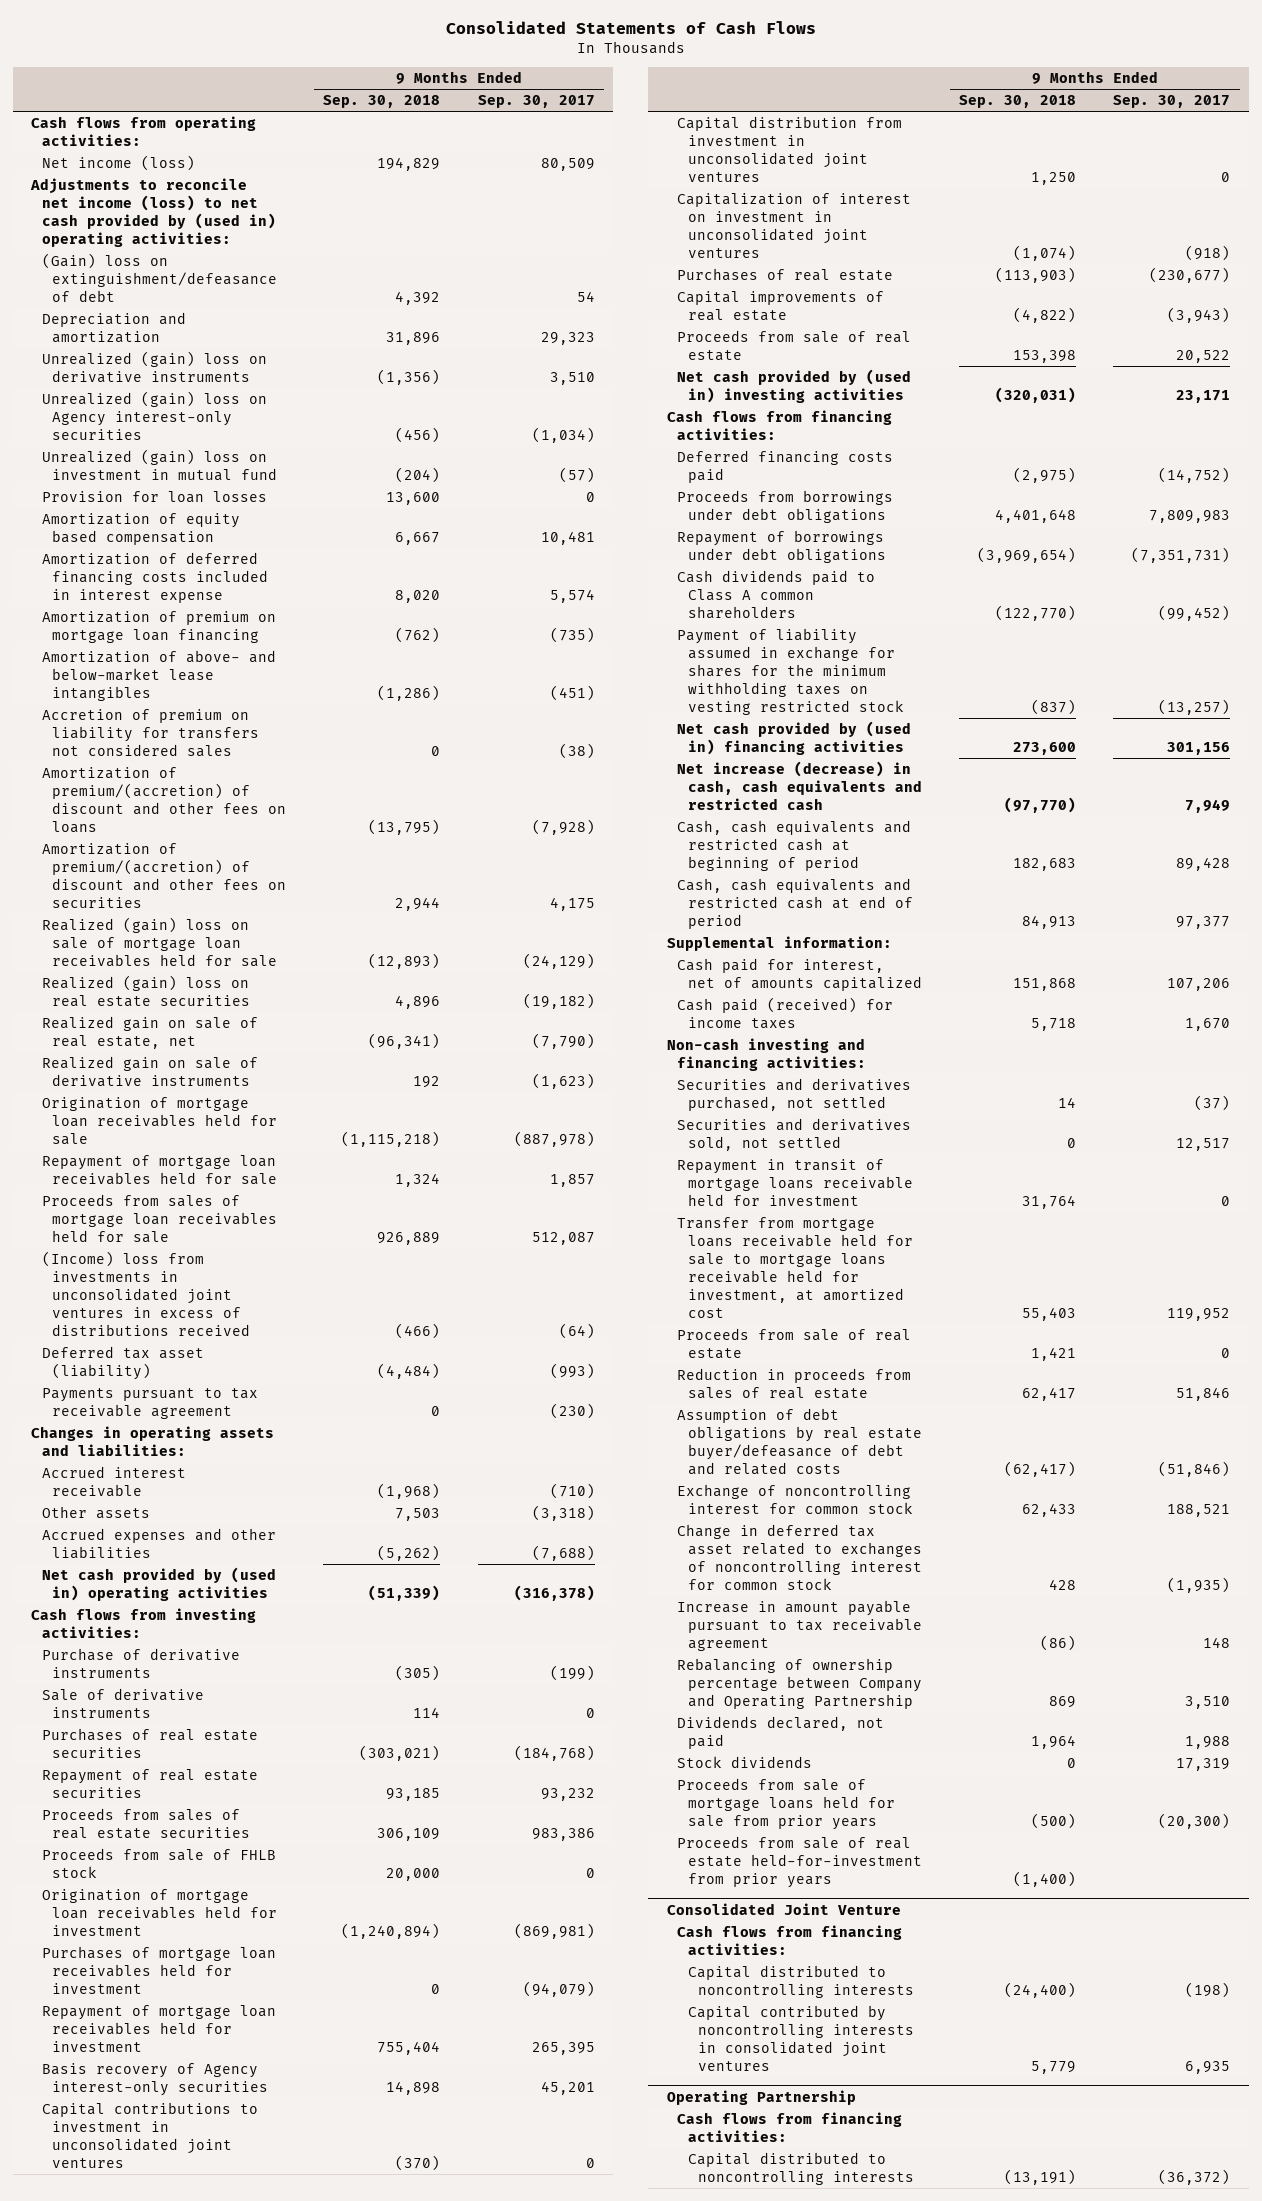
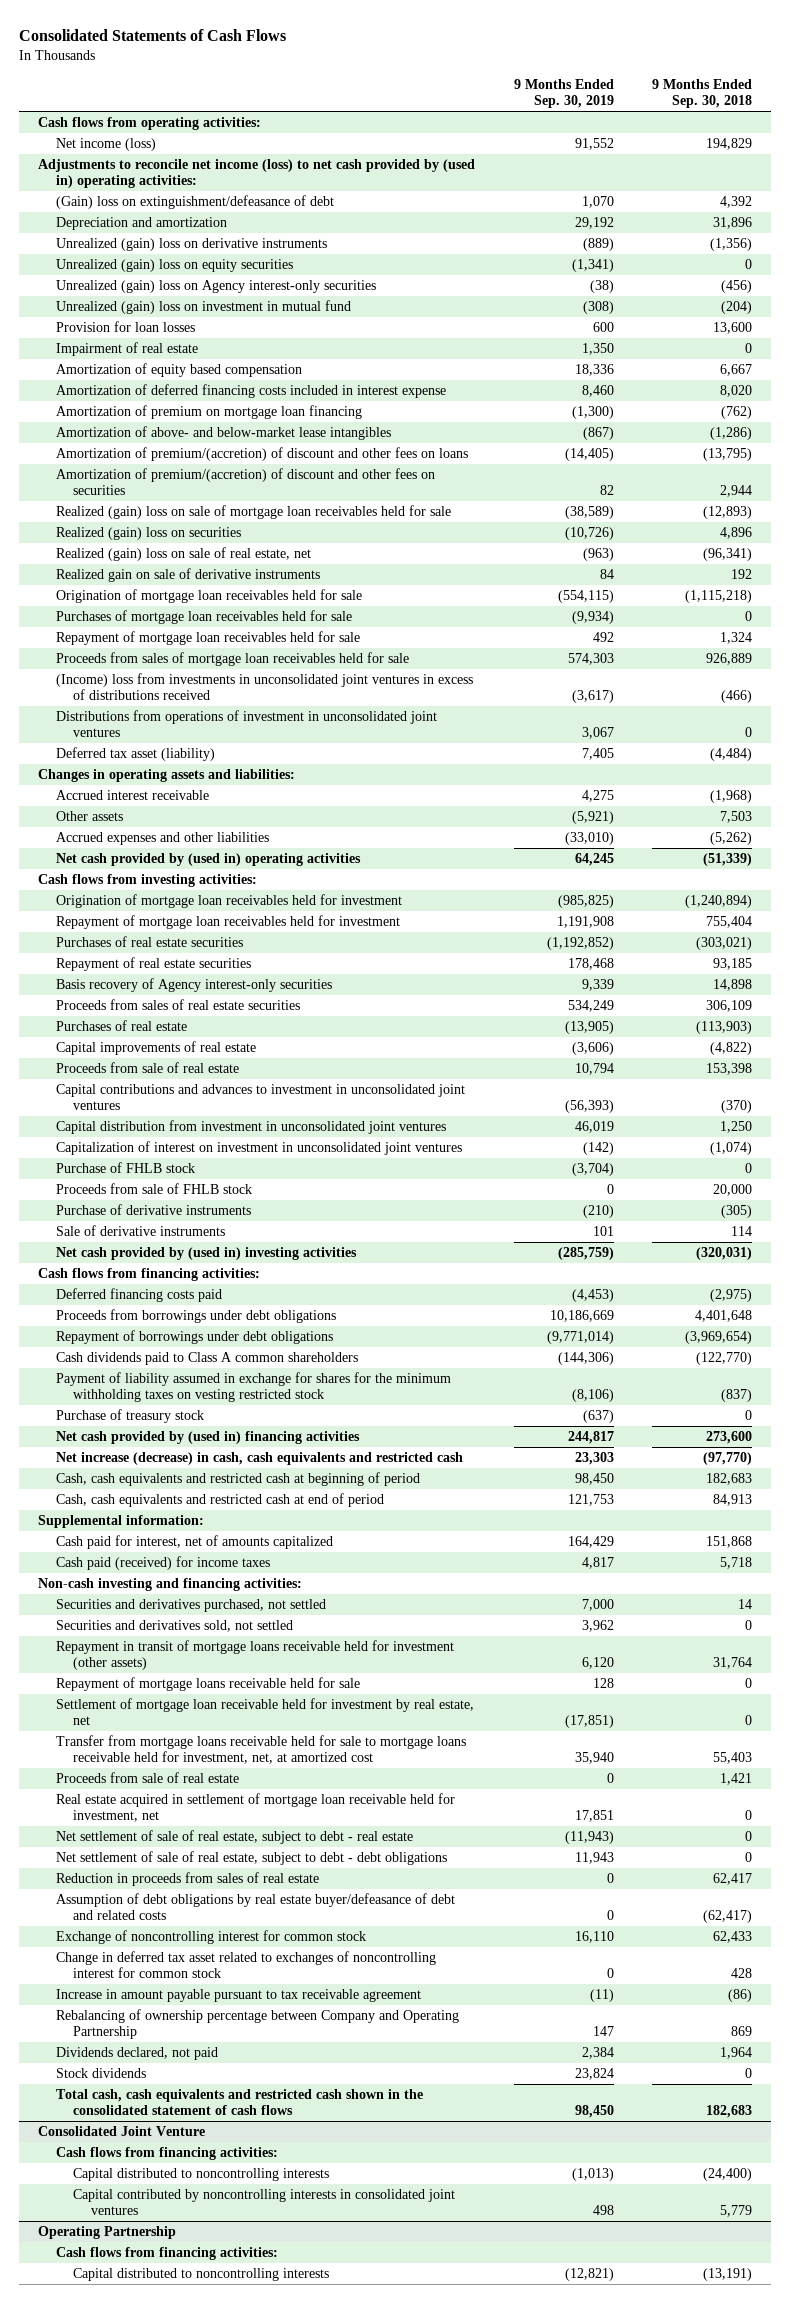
- | 9 Months Ended Sep. 30, 2018 | 9 Months Ended Sep. 30, 2017
+ | 9 Months Ended Sep. 30, 2019 | 9 Months Ended Sep. 30, 2018
+ Unrealized (gain) loss on equity securities | (1,341) | 0
+ Impairment of real estate | 1,350 | 0
- Accretion of premium on liability for transfers not considered sales | 0 | (38)
- Realized (gain) loss on real estate securities | 4,896 | (19,182)
- Realized gain on sale of real estate, net | (96,341) | (7,790)
+ Realized (gain) loss on securities | (10,726) | 4,896
+ Realized (gain) loss on sale of real estate, net | (963) | (96,341)
+ Purchases of mortgage loan receivables held for sale | (9,934) | 0
+ Distributions from operations of investment in unconsolidated joint ventures | 3,067 | 0
- Payments pursuant to tax receivable agreement | 0 | (230)
- Purchases of mortgage loan receivables held for investment | 0 | (94,079)
moved down: Purchases of real estate securities | (1,192,852) | (303,021)
moved down: Repayment of real estate securities | 178,468 | 93,185
- Capital contributions to investment in unconsolidated joint ventures | (370) | 0
moved down: Proceeds from sales of real estate securities | 534,249 | 306,109
+ Capital contributions and advances to investment in unconsolidated joint ventures | (56,393) | (370)
moved down: Capital distribution from investment in unconsolidated joint ventures | 46,019 | 1,250
moved down: Capitalization of interest on investment in unconsolidated joint ventures | (142) | (1,074)
+ Purchase of FHLB stock | (3,704) | 0
moved down: Proceeds from sale of FHLB stock | 0 | 20,000
moved down: Purchase of derivative instruments | (210) | (305)
moved down: Sale of derivative instruments | 101 | 114
+ Purchase of treasury stock | (637) | 0
- Repayment in transit of mortgage loans receivable held for investment | 31,764 | 0
- Transfer from mortgage loans receivable held for sale to mortgage loans receivable held for investment, at amortized cost | 55,403 | 119,952
+ Repayment in transit of mortgage loans receivable held for investment (other assets) | 6,120 | 31,764
+ Repayment of mortgage loans receivable held for sale | 128 | 0
+ Settlement of mortgage loan receivable held for investment by real estate, net | (17,851) | 0
+ Transfer from mortgage loans receivable held for sale to mortgage loans receivable held for investment, net, at amortized cost | 35,940 | 55,403
+ Real estate acquired in settlement of mortgage loan receivable held for investment, net | 17,851 | 0
+ Net settlement of sale of real estate, subject to debt - real estate | (11,943) | 0
+ Net settlement of sale of real estate, subject to debt - debt obligations | 11,943 | 0
- Proceeds from sale of mortgage loans held for sale from prior years | (500) | (20,300)
- Proceeds from sale of real estate held-for-investment from prior years | (1,400) |
+ Total cash, cash equivalents and restricted cash shown in the consolidated statement of cash flows | 98,450 | 182,683

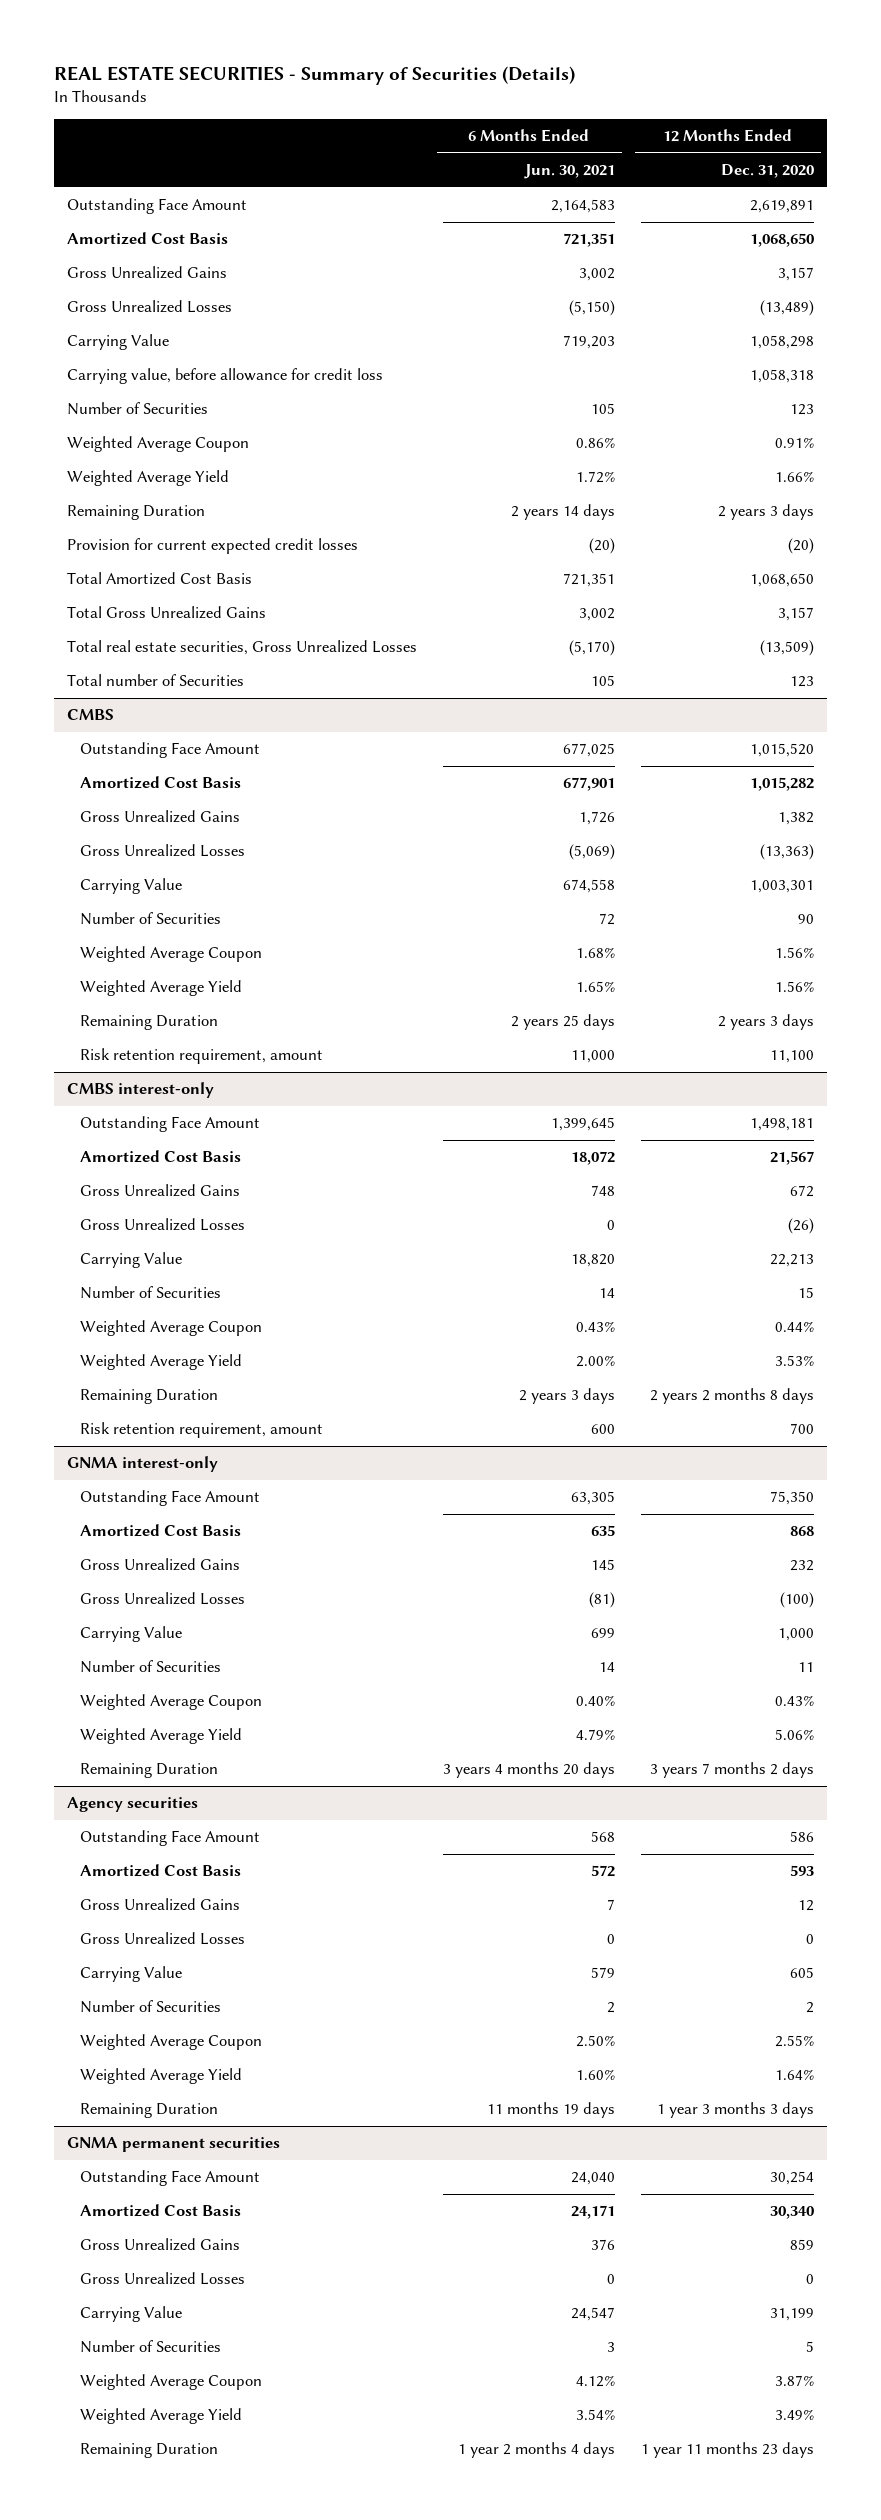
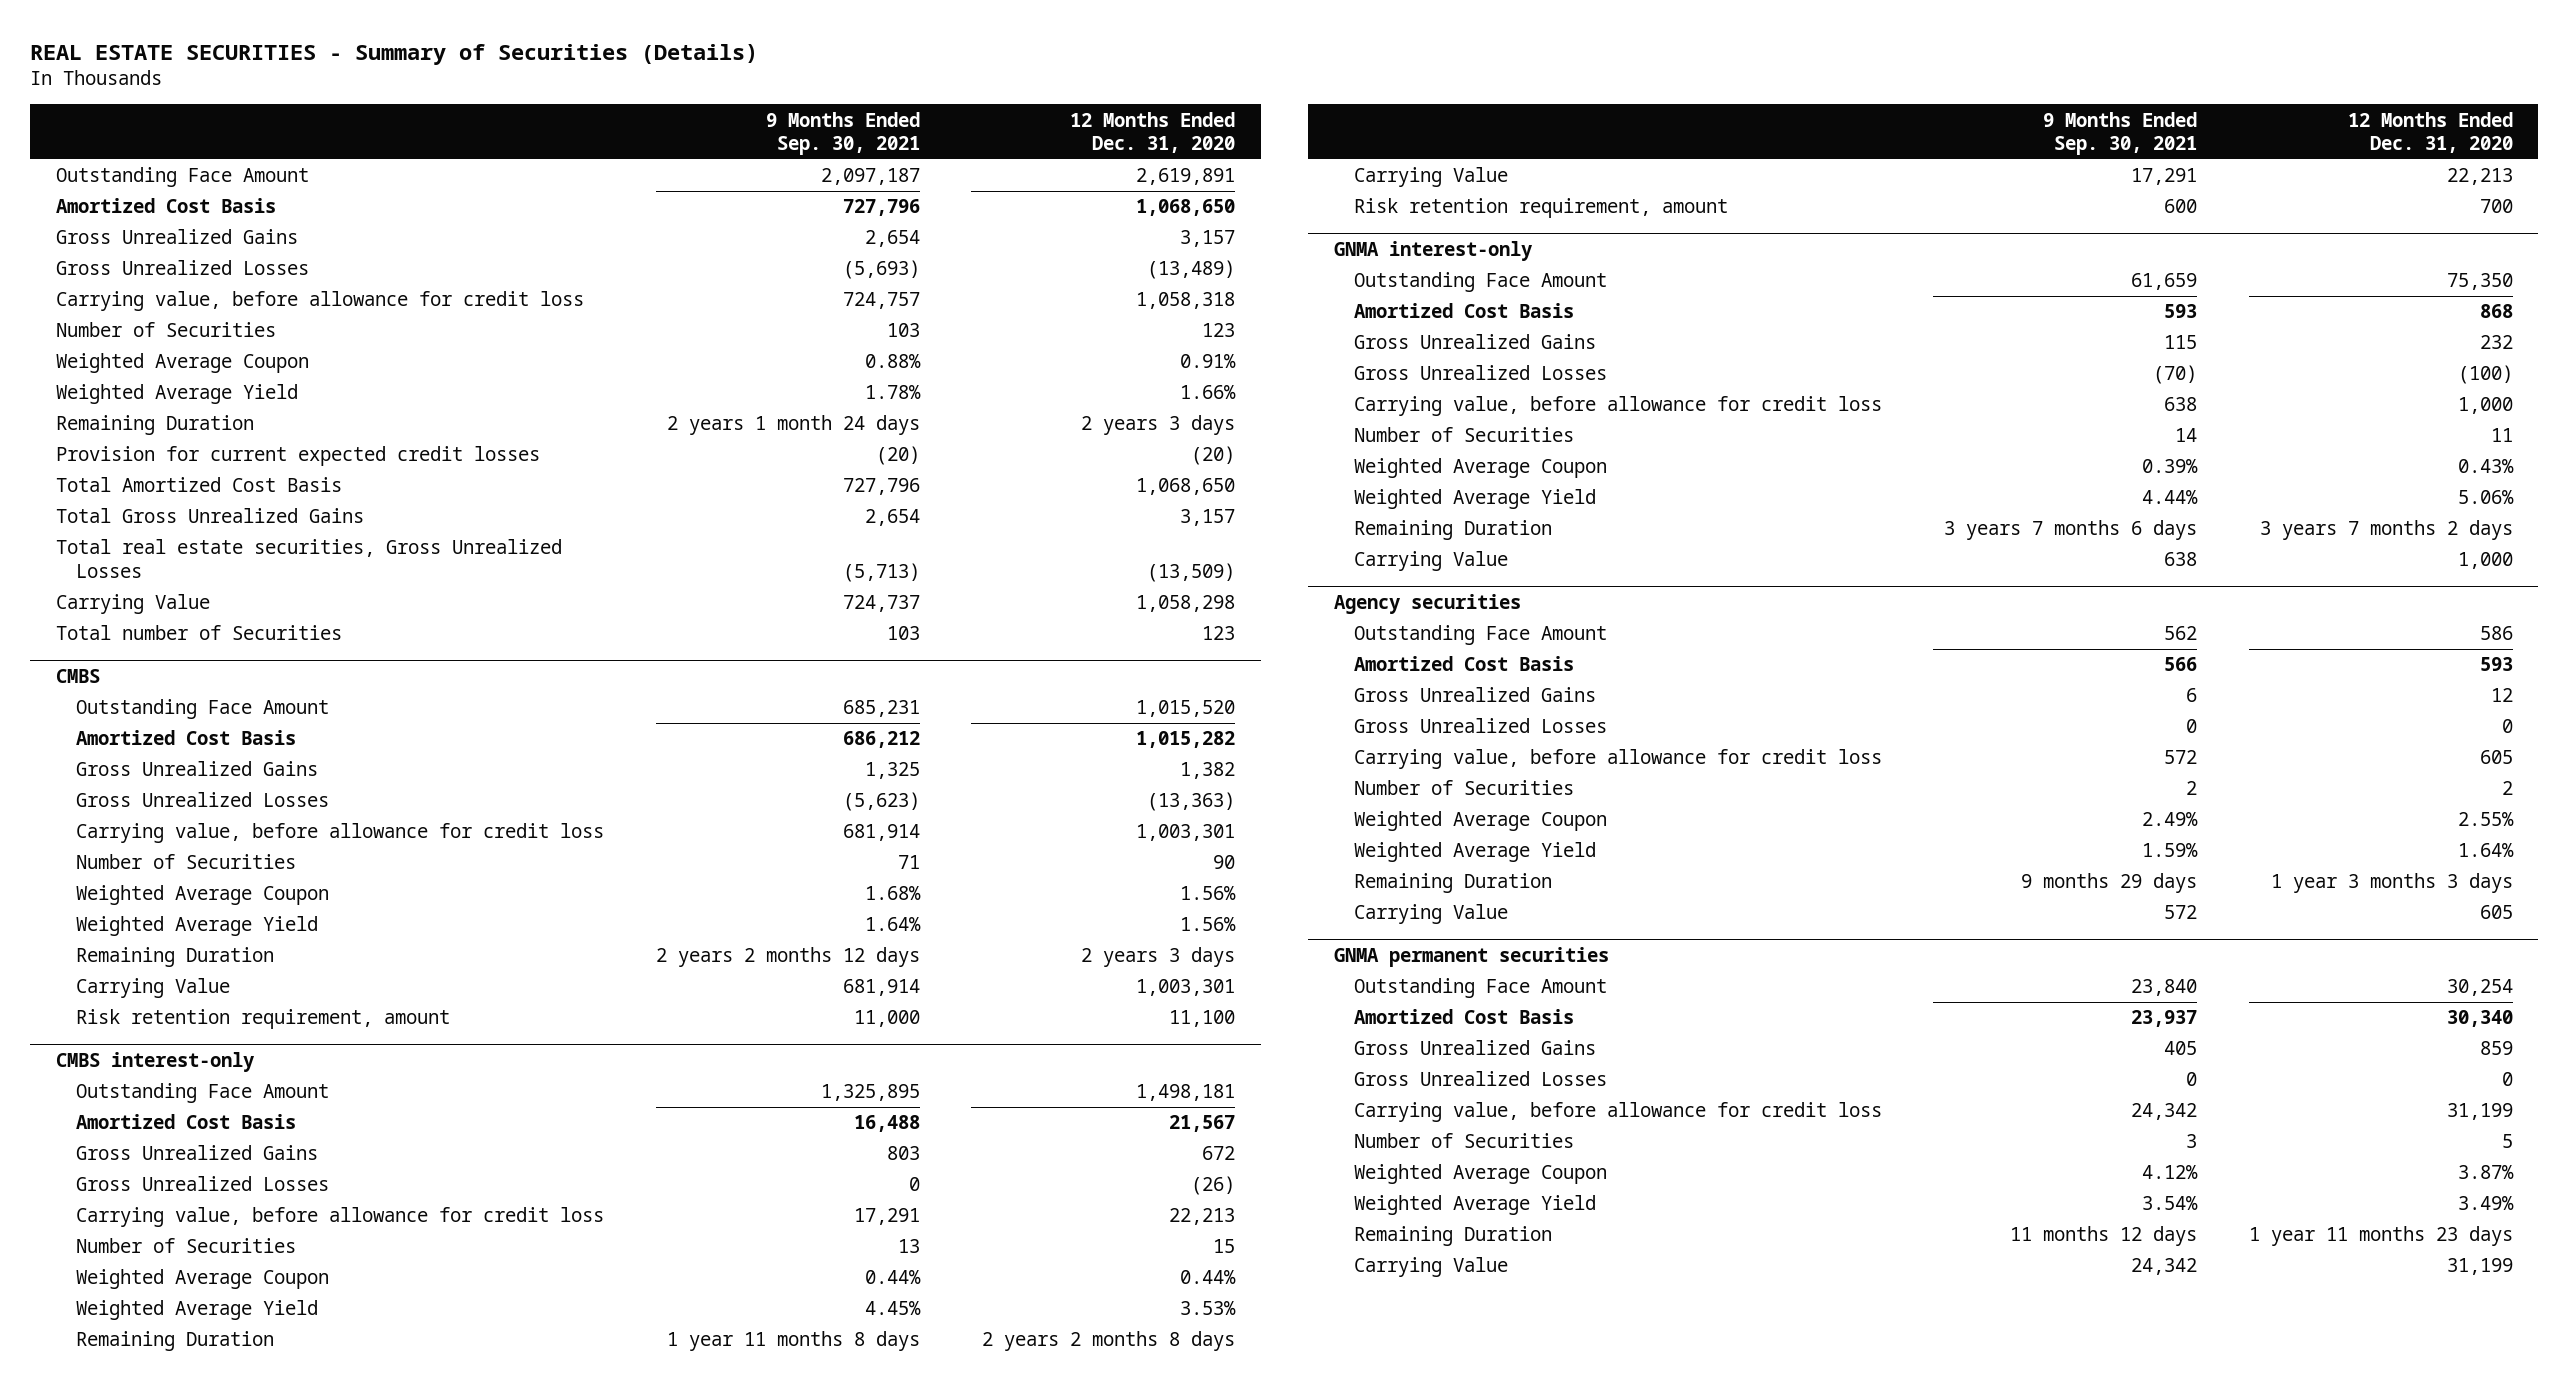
- | 6 Months Ended Jun. 30, 2021 | 12 Months Ended Dec. 31, 2020
+ | 9 Months Ended Sep. 30, 2021 | 12 Months Ended Dec. 31, 2020
moved down: Carrying Value | 724,737 | 1,058,298
@ CMBS
+ Carrying value, before allowance for credit loss | 681,914 | 1,003,301
moved down: Carrying Value | 681,914 | 1,003,301
@ CMBS interest-only
+ Carrying value, before allowance for credit loss | 17,291 | 22,213
moved down: Carrying Value | 17,291 | 22,213
@ GNMA interest-only
+ Carrying value, before allowance for credit loss | 638 | 1,000
moved down: Carrying Value | 638 | 1,000
@ Agency securities
+ Carrying value, before allowance for credit loss | 572 | 605
moved down: Carrying Value | 572 | 605
@ GNMA permanent securities
+ Carrying value, before allowance for credit loss | 24,342 | 31,199
moved down: Carrying Value | 24,342 | 31,199

